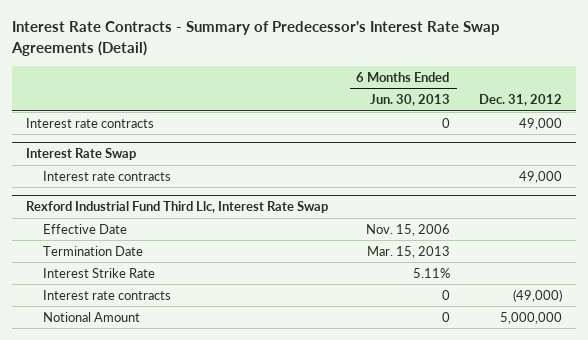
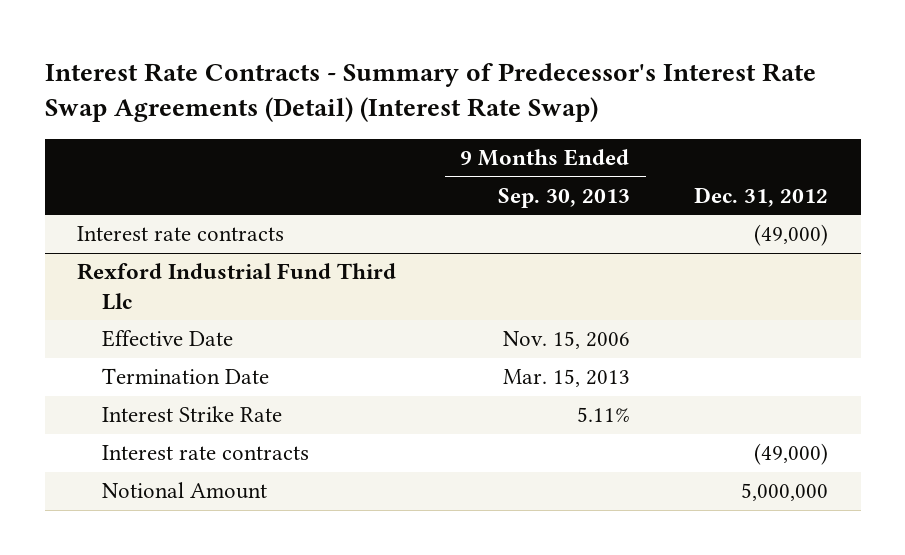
- Interest Rate Contracts - Summary of Predecessor's Interest Rate Swap Agreements (Detail)
+ Interest Rate Contracts - Summary of Predecessor's Interest Rate Swap Agreements (Detail) (Interest Rate Swap)
- | 6 Months Ended Jun. 30, 2013 | Dec. 31, 2012
+ | 9 Months Ended Sep. 30, 2013 | Dec. 31, 2012
- Interest rate contracts | 0 | 49,000
- Interest Rate Swap
- Interest rate contracts | | 49,000
- Rexford Industrial Fund Third Llc, Interest Rate Swap
+ Interest rate contracts | | (49,000)
+ Rexford Industrial Fund Third Llc

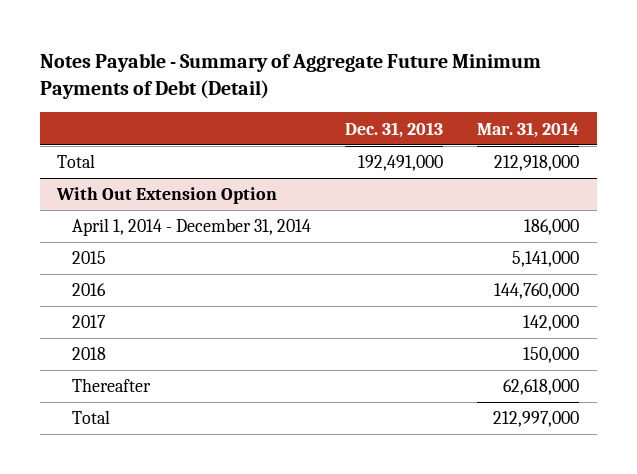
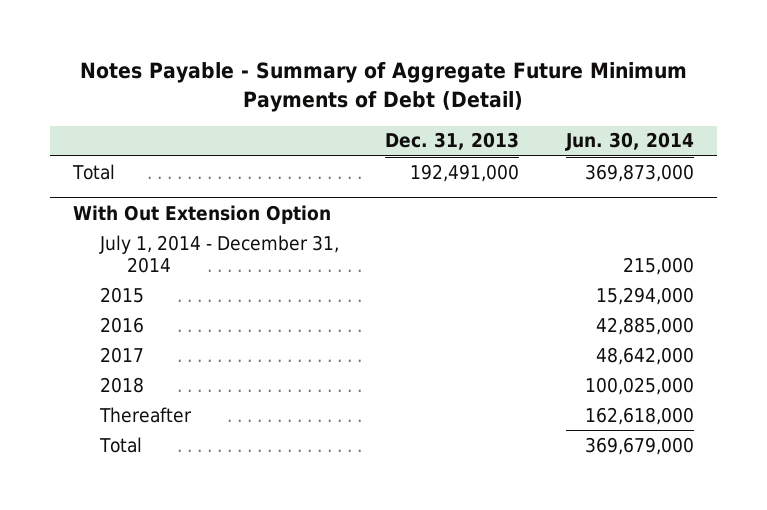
- | Dec. 31, 2013 | Mar. 31, 2014
+ | Dec. 31, 2013 | Jun. 30, 2014
@ With Out Extension Option
- April 1, 2014 - December 31, 2014 | | 186,000
+ July 1, 2014 - December 31, 2014 | | 215,000

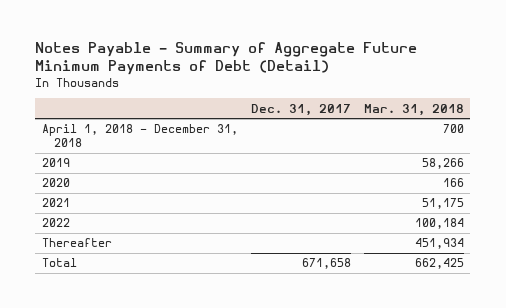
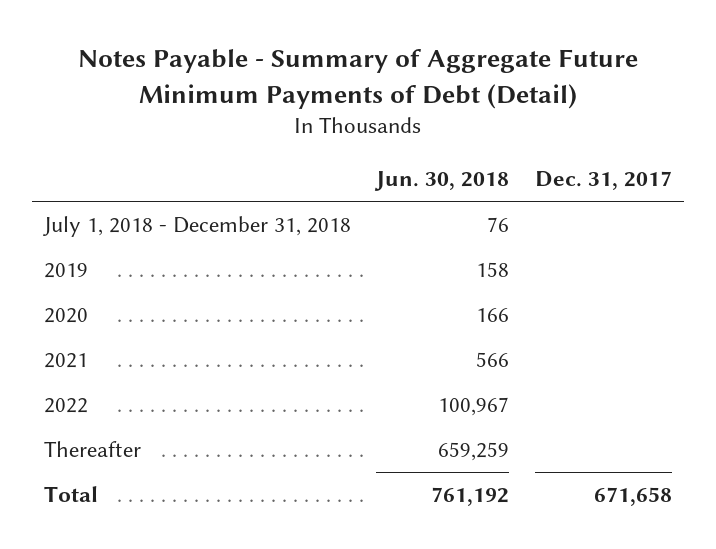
- | Dec. 31, 2017 | Mar. 31, 2018
+ | Jun. 30, 2018 | Dec. 31, 2017
- April 1, 2018 - December 31, 2018 | | 700
+ July 1, 2018 - December 31, 2018 | 76 |

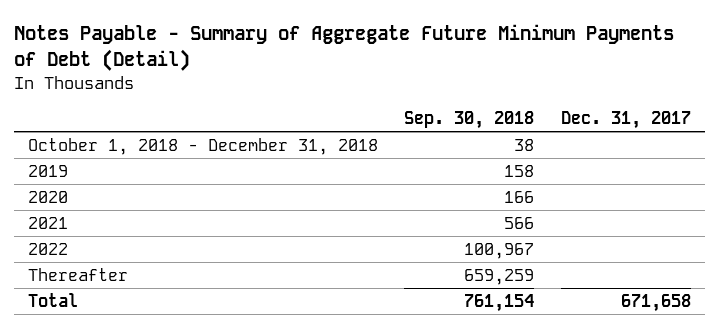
- | Jun. 30, 2018 | Dec. 31, 2017
+ | Sep. 30, 2018 | Dec. 31, 2017
- July 1, 2018 - December 31, 2018 | 76 |
+ October 1, 2018 - December 31, 2018 | 38 |

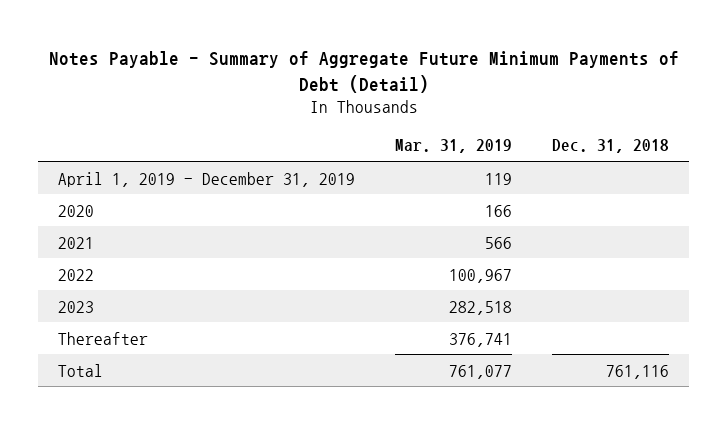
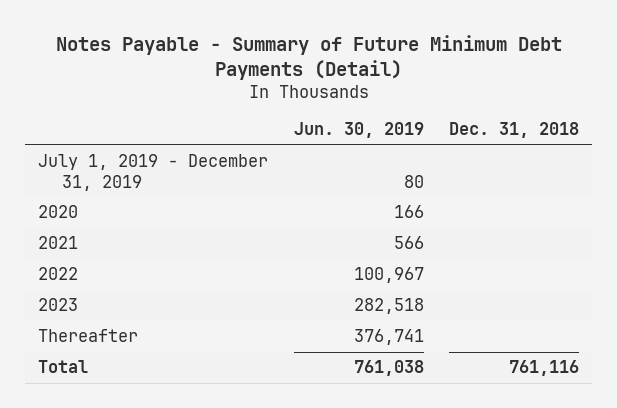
- Notes Payable - Summary of Aggregate Future Minimum Payments of Debt (Detail)
+ Notes Payable - Summary of Future Minimum Debt Payments (Detail)
- | Mar. 31, 2019 | Dec. 31, 2018
+ | Jun. 30, 2019 | Dec. 31, 2018
- April 1, 2019 - December 31, 2019 | 119 |
+ July 1, 2019 - December 31, 2019 | 80 |

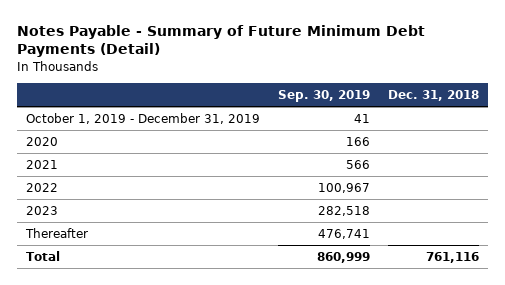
- | Jun. 30, 2019 | Dec. 31, 2018
+ | Sep. 30, 2019 | Dec. 31, 2018
- July 1, 2019 - December 31, 2019 | 80 |
+ October 1, 2019 - December 31, 2019 | 41 |

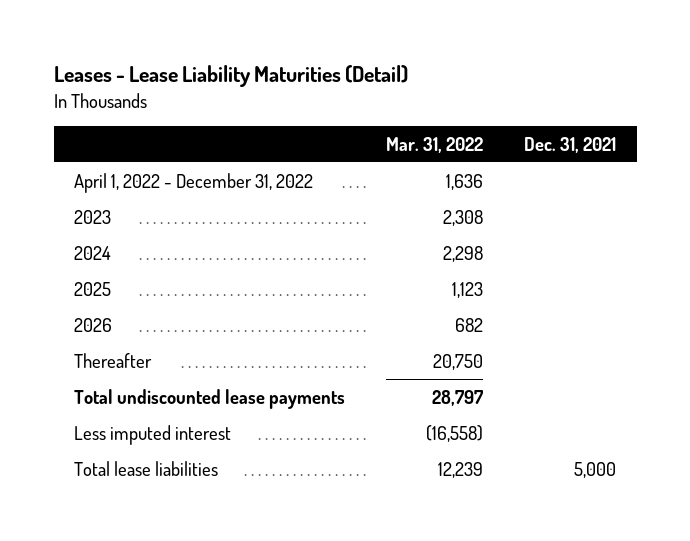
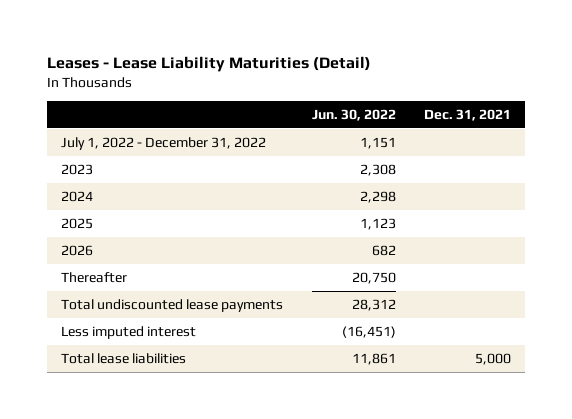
- | Mar. 31, 2022 | Dec. 31, 2021
+ | Jun. 30, 2022 | Dec. 31, 2021
- April 1, 2022 - December 31, 2022 | 1,636 |
+ July 1, 2022 - December 31, 2022 | 1,151 |

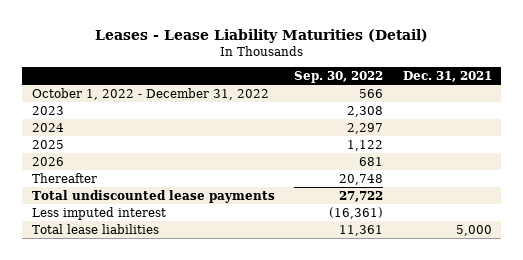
- | Jun. 30, 2022 | Dec. 31, 2021
+ | Sep. 30, 2022 | Dec. 31, 2021
- July 1, 2022 - December 31, 2022 | 1,151 |
+ October 1, 2022 - December 31, 2022 | 566 |

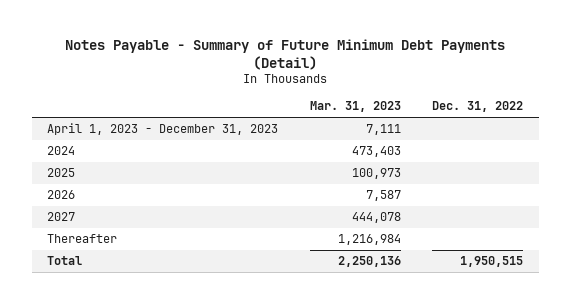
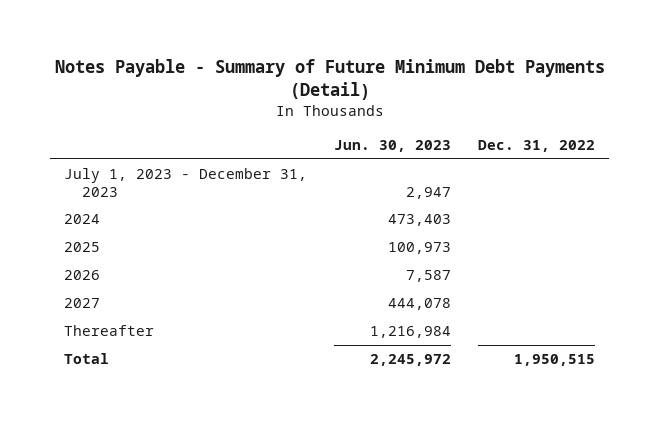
- | Mar. 31, 2023 | Dec. 31, 2022
+ | Jun. 30, 2023 | Dec. 31, 2022
- April 1, 2023 - December 31, 2023 | 7,111 |
+ July 1, 2023 - December 31, 2023 | 2,947 |

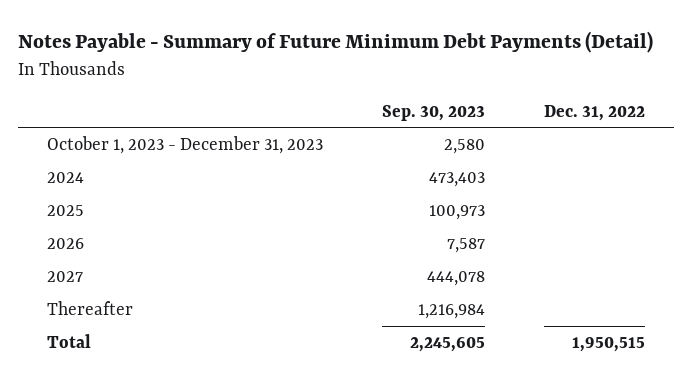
- | Jun. 30, 2023 | Dec. 31, 2022
+ | Sep. 30, 2023 | Dec. 31, 2022
- July 1, 2023 - December 31, 2023 | 2,947 |
+ October 1, 2023 - December 31, 2023 | 2,580 |

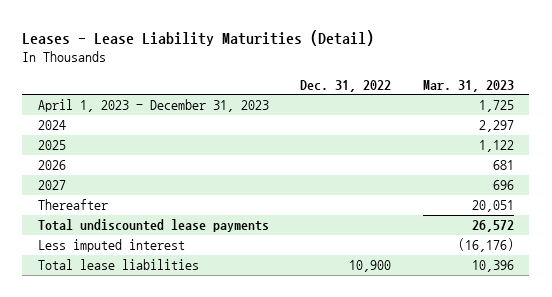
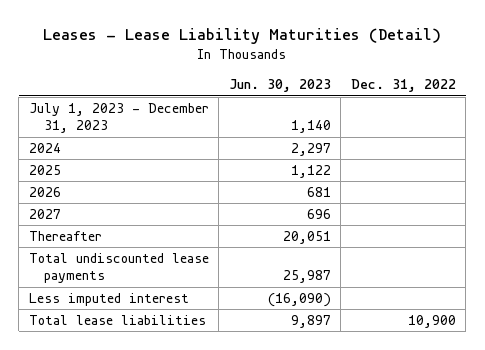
- | Dec. 31, 2022 | Mar. 31, 2023
+ | Jun. 30, 2023 | Dec. 31, 2022
- April 1, 2023 - December 31, 2023 | | 1,725
+ July 1, 2023 - December 31, 2023 | 1,140 |

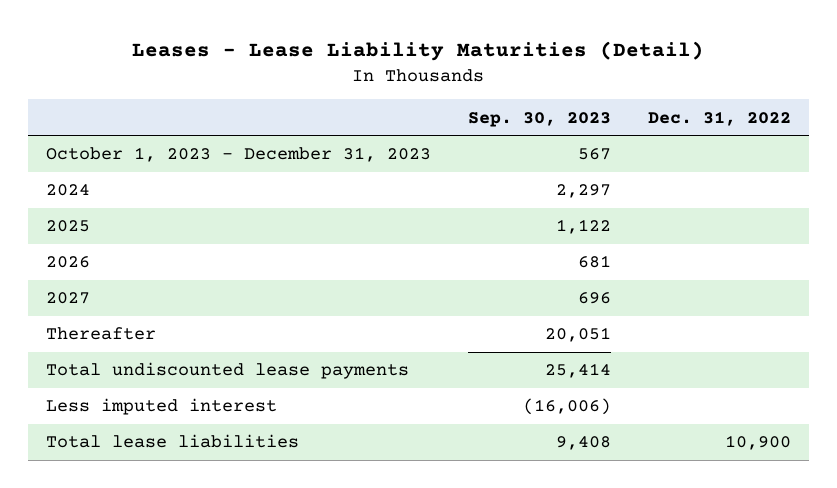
- | Jun. 30, 2023 | Dec. 31, 2022
+ | Sep. 30, 2023 | Dec. 31, 2022
- July 1, 2023 - December 31, 2023 | 1,140 |
+ October 1, 2023 - December 31, 2023 | 567 |

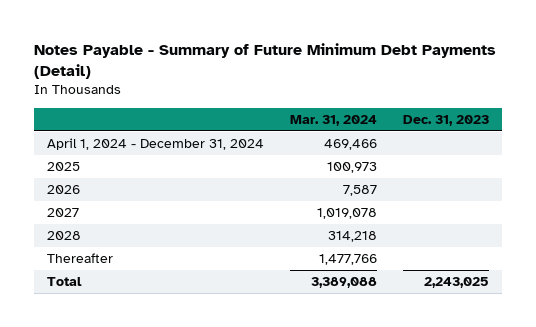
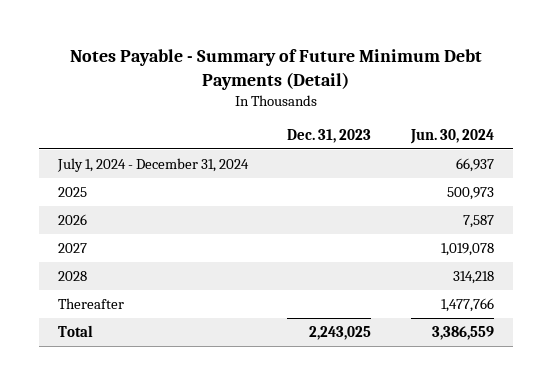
- | Mar. 31, 2024 | Dec. 31, 2023
+ | Dec. 31, 2023 | Jun. 30, 2024
- April 1, 2024 - December 31, 2024 | 469,466 |
+ July 1, 2024 - December 31, 2024 | | 66,937

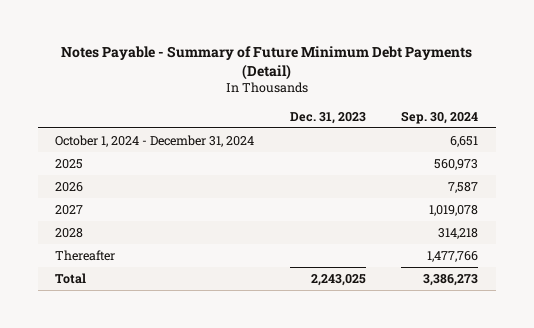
- | Dec. 31, 2023 | Jun. 30, 2024
+ | Dec. 31, 2023 | Sep. 30, 2024
- July 1, 2024 - December 31, 2024 | | 66,937
+ October 1, 2024 - December 31, 2024 | | 6,651

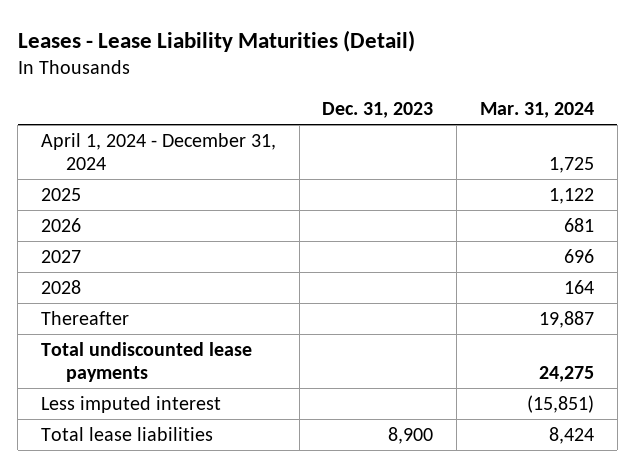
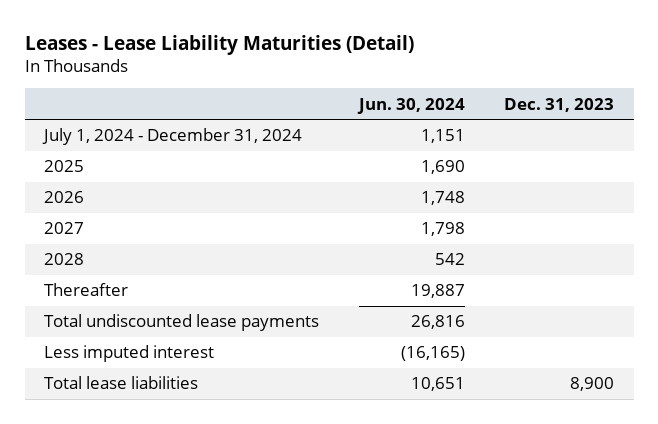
- | Dec. 31, 2023 | Mar. 31, 2024
+ | Jun. 30, 2024 | Dec. 31, 2023
- April 1, 2024 - December 31, 2024 | | 1,725
+ July 1, 2024 - December 31, 2024 | 1,151 |

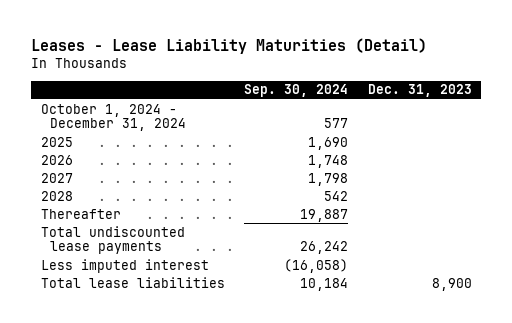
- | Jun. 30, 2024 | Dec. 31, 2023
+ | Sep. 30, 2024 | Dec. 31, 2023
- July 1, 2024 - December 31, 2024 | 1,151 |
+ October 1, 2024 - December 31, 2024 | 577 |

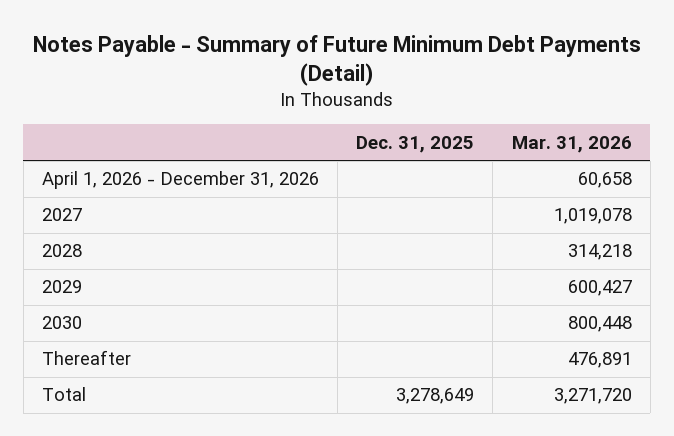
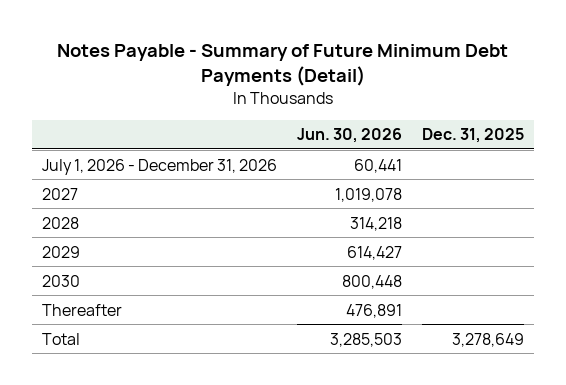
- | Dec. 31, 2025 | Mar. 31, 2026
+ | Jun. 30, 2026 | Dec. 31, 2025
- April 1, 2026 - December 31, 2026 | | 60,658
+ July 1, 2026 - December 31, 2026 | 60,441 |

